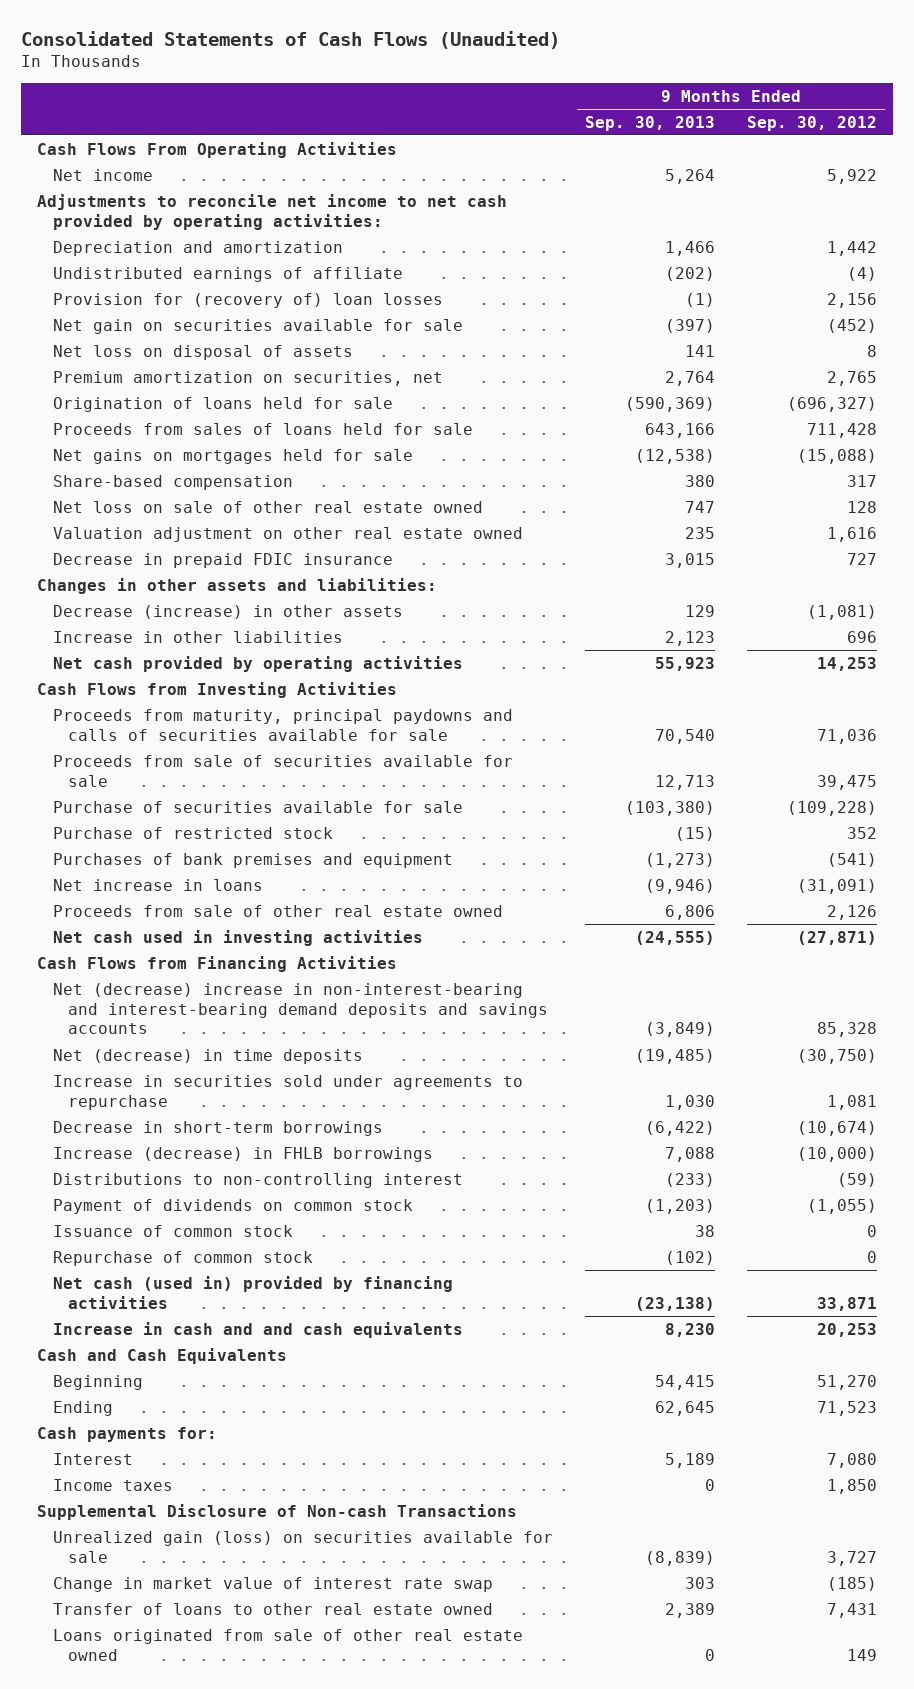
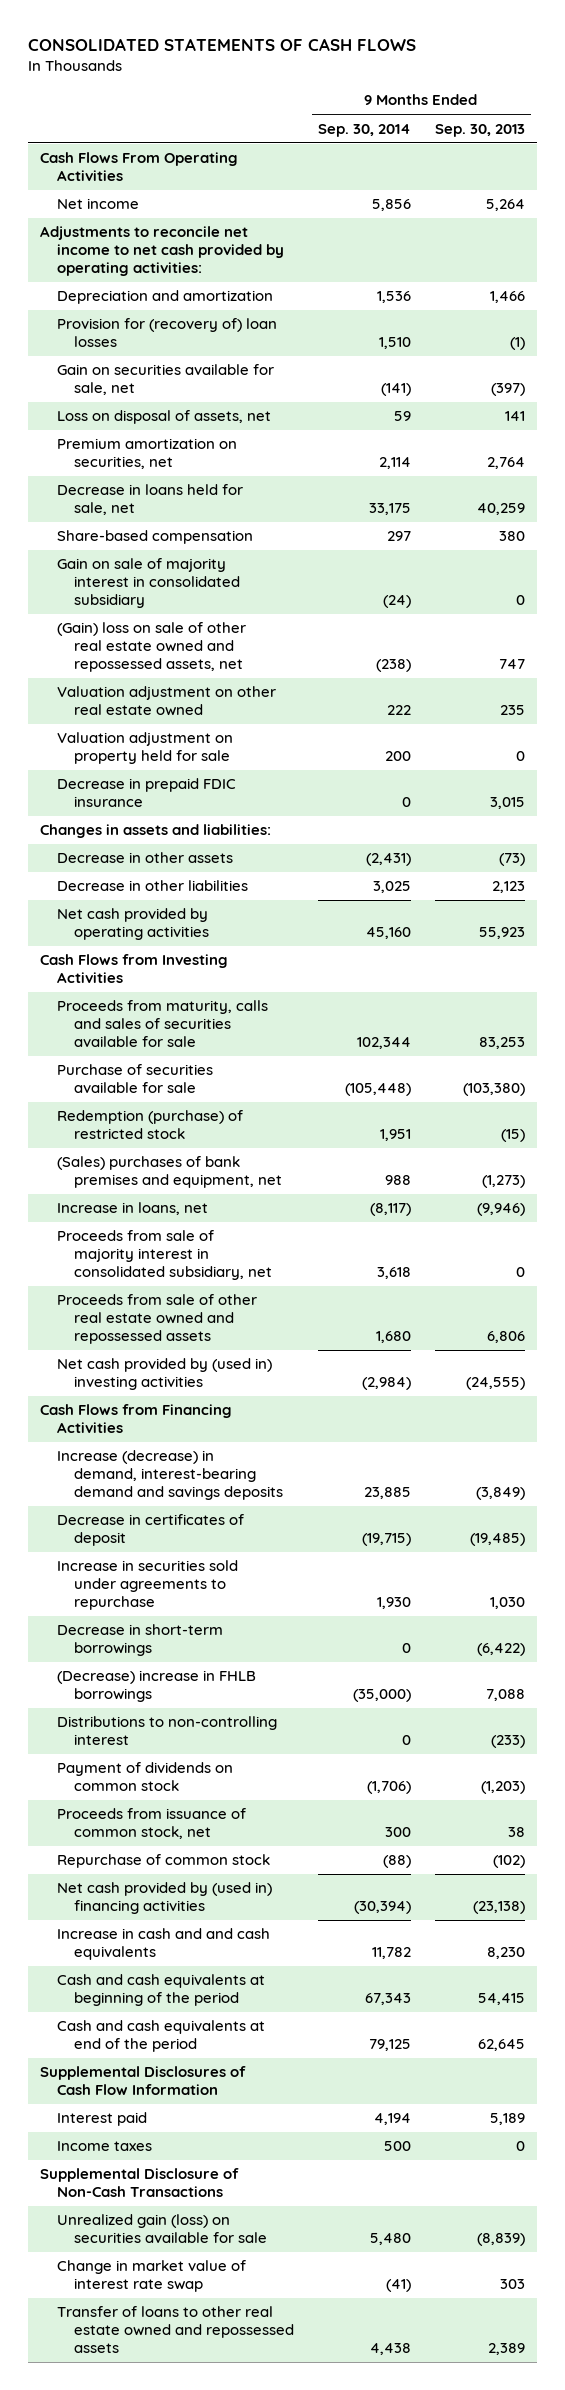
- Consolidated Statements of Cash Flows (Unaudited)
+ CONSOLIDATED STATEMENTS OF CASH FLOWS
- | 9 Months Ended Sep. 30, 2013 | 9 Months Ended Sep. 30, 2012
+ | 9 Months Ended Sep. 30, 2014 | 9 Months Ended Sep. 30, 2013
- Undistributed earnings of affiliate | (202) | (4)
- Net gain on securities available for sale | (397) | (452)
- Net loss on disposal of assets | 141 | 8
+ Gain on securities available for sale, net | (141) | (397)
+ Loss on disposal of assets, net | 59 | 141
- Origination of loans held for sale | (590,369) | (696,327)
- Proceeds from sales of loans held for sale | 643,166 | 711,428
- Net gains on mortgages held for sale | (12,538) | (15,088)
+ Decrease in loans held for sale, net | 33,175 | 40,259
- Net loss on sale of other real estate owned | 747 | 128
+ Gain on sale of majority interest in consolidated subsidiary | (24) | 0
+ (Gain) loss on sale of other real estate owned and repossessed assets, net | (238) | 747
+ Valuation adjustment on property held for sale | 200 | 0
- Changes in other assets and liabilities:
- Decrease (increase) in other assets | 129 | (1,081)
- Increase in other liabilities | 2,123 | 696
+ Changes in assets and liabilities:
+ Decrease in other assets | (2,431) | (73)
+ Decrease in other liabilities | 3,025 | 2,123
- Proceeds from maturity, principal paydowns and calls of securities available for sale | 70,540 | 71,036
- Proceeds from sale of securities available for sale | 12,713 | 39,475
+ Proceeds from maturity, calls and sales of securities available for sale | 102,344 | 83,253
- Purchase of restricted stock | (15) | 352
- Purchases of bank premises and equipment | (1,273) | (541)
- Net increase in loans | (9,946) | (31,091)
- Proceeds from sale of other real estate owned | 6,806 | 2,126
- Net cash used in investing activities | (24,555) | (27,871)
+ Redemption (purchase) of restricted stock | 1,951 | (15)
+ (Sales) purchases of bank premises and equipment, net | 988 | (1,273)
+ Increase in loans, net | (8,117) | (9,946)
+ Proceeds from sale of majority interest in consolidated subsidiary, net | 3,618 | 0
+ Proceeds from sale of other real estate owned and repossessed assets | 1,680 | 6,806
+ Net cash provided by (used in) investing activities | (2,984) | (24,555)
- Net (decrease) increase in non-interest-bearing and interest-bearing demand deposits and savings accounts | (3,849) | 85,328
- Net (decrease) in time deposits | (19,485) | (30,750)
+ Increase (decrease) in demand, interest-bearing demand and savings deposits | 23,885 | (3,849)
+ Decrease in certificates of deposit | (19,715) | (19,485)
- Increase (decrease) in FHLB borrowings | 7,088 | (10,000)
+ (Decrease) increase in FHLB borrowings | (35,000) | 7,088
- Issuance of common stock | 38 | 0
+ Proceeds from issuance of common stock, net | 300 | 38
- Net cash (used in) provided by financing activities | (23,138) | 33,871
+ Net cash provided by (used in) financing activities | (30,394) | (23,138)
- Cash and Cash Equivalents
- Beginning | 54,415 | 51,270
- Ending | 62,645 | 71,523
- Cash payments for:
- Interest | 5,189 | 7,080
+ Cash and cash equivalents at beginning of the period | 67,343 | 54,415
+ Cash and cash equivalents at end of the period | 79,125 | 62,645
+ Supplemental Disclosures of Cash Flow Information
+ Interest paid | 4,194 | 5,189
- Supplemental Disclosure of Non-cash Transactions
+ Supplemental Disclosure of Non-Cash Transactions
- Transfer of loans to other real estate owned | 2,389 | 7,431
- Loans originated from sale of other real estate owned | 0 | 149
+ Transfer of loans to other real estate owned and repossessed assets | 4,438 | 2,389

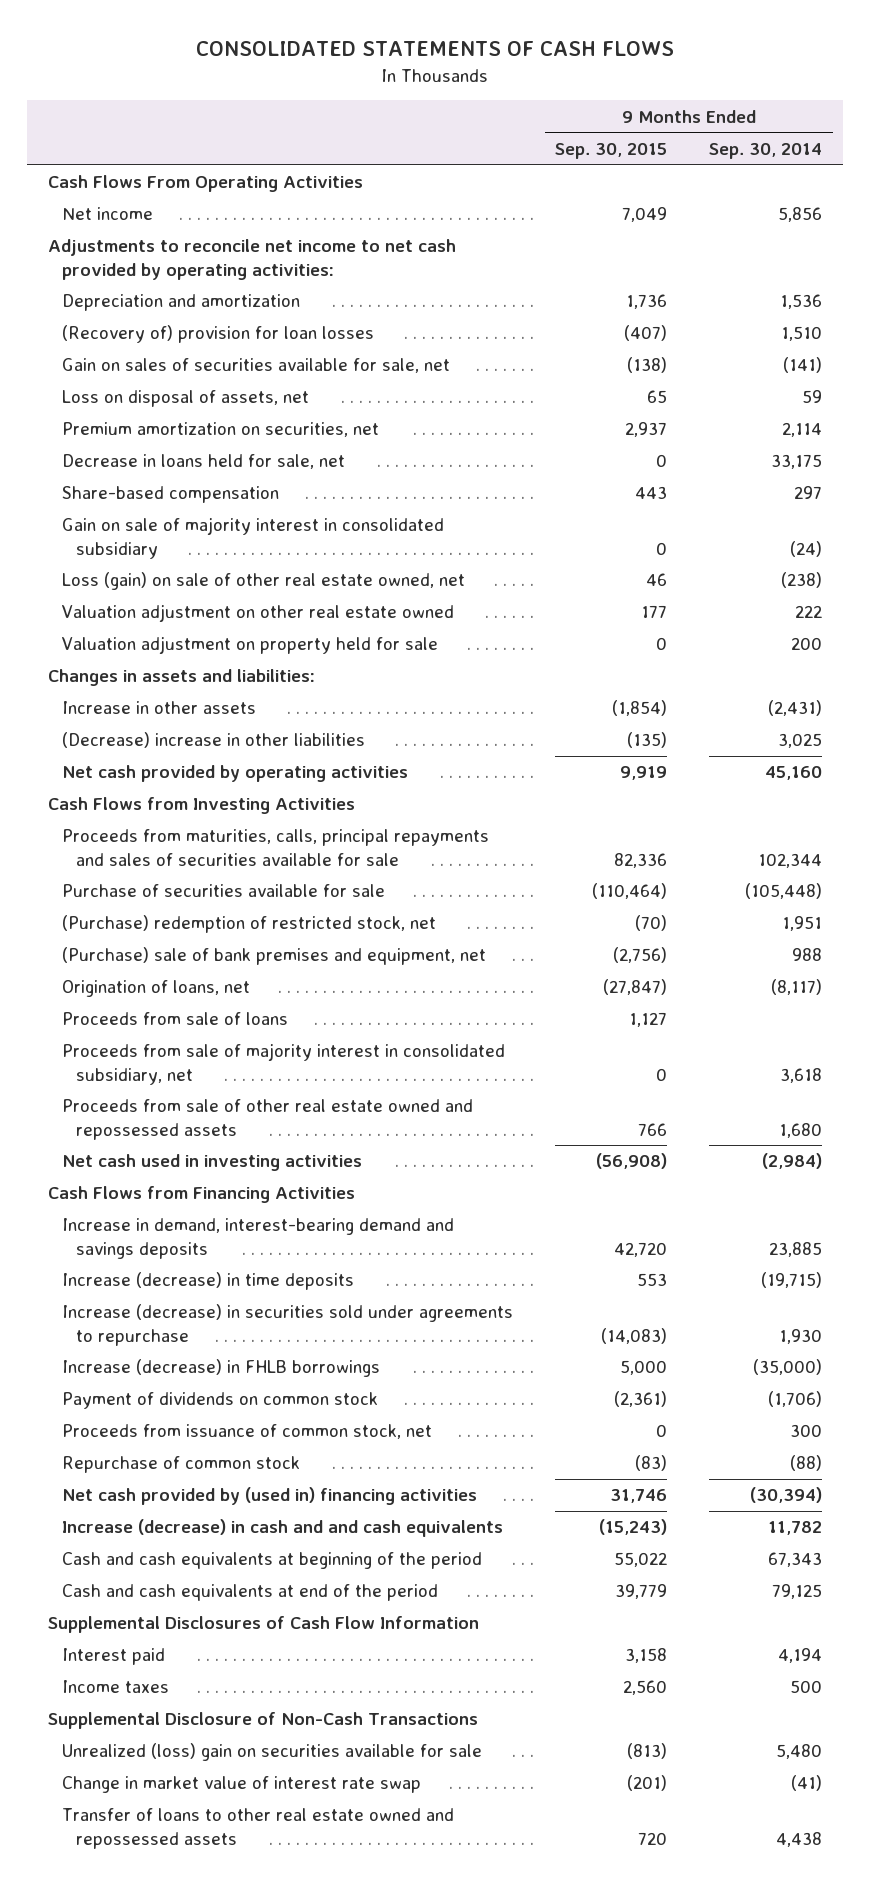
- | 9 Months Ended Sep. 30, 2014 | 9 Months Ended Sep. 30, 2013
+ | 9 Months Ended Sep. 30, 2015 | 9 Months Ended Sep. 30, 2014
- Provision for (recovery of) loan losses | 1,510 | (1)
- Gain on securities available for sale, net | (141) | (397)
+ (Recovery of) provision for loan losses | (407) | 1,510
+ Gain on sales of securities available for sale, net | (138) | (141)
- (Gain) loss on sale of other real estate owned and repossessed assets, net | (238) | 747
+ Loss (gain) on sale of other real estate owned, net | 46 | (238)
- Decrease in prepaid FDIC insurance | 0 | 3,015
- Decrease in other assets | (2,431) | (73)
- Decrease in other liabilities | 3,025 | 2,123
+ Increase in other assets | (1,854) | (2,431)
+ (Decrease) increase in other liabilities | (135) | 3,025
- Proceeds from maturity, calls and sales of securities available for sale | 102,344 | 83,253
+ Proceeds from maturities, calls, principal repayments and sales of securities available for sale | 82,336 | 102,344
- Redemption (purchase) of restricted stock | 1,951 | (15)
- (Sales) purchases of bank premises and equipment, net | 988 | (1,273)
- Increase in loans, net | (8,117) | (9,946)
+ (Purchase) redemption of restricted stock, net | (70) | 1,951
+ (Purchase) sale of bank premises and equipment, net | (2,756) | 988
+ Origination of loans, net | (27,847) | (8,117)
+ Proceeds from sale of loans | 1,127 |
- Net cash provided by (used in) investing activities | (2,984) | (24,555)
+ Net cash used in investing activities | (56,908) | (2,984)
- Increase (decrease) in demand, interest-bearing demand and savings deposits | 23,885 | (3,849)
- Decrease in certificates of deposit | (19,715) | (19,485)
- Increase in securities sold under agreements to repurchase | 1,930 | 1,030
- Decrease in short-term borrowings | 0 | (6,422)
- (Decrease) increase in FHLB borrowings | (35,000) | 7,088
- Distributions to non-controlling interest | 0 | (233)
+ Increase in demand, interest-bearing demand and savings deposits | 42,720 | 23,885
+ Increase (decrease) in time deposits | 553 | (19,715)
+ Increase (decrease) in securities sold under agreements to repurchase | (14,083) | 1,930
+ Increase (decrease) in FHLB borrowings | 5,000 | (35,000)
- Increase in cash and and cash equivalents | 11,782 | 8,230
+ Increase (decrease) in cash and and cash equivalents | (15,243) | 11,782
- Unrealized gain (loss) on securities available for sale | 5,480 | (8,839)
+ Unrealized (loss) gain on securities available for sale | (813) | 5,480

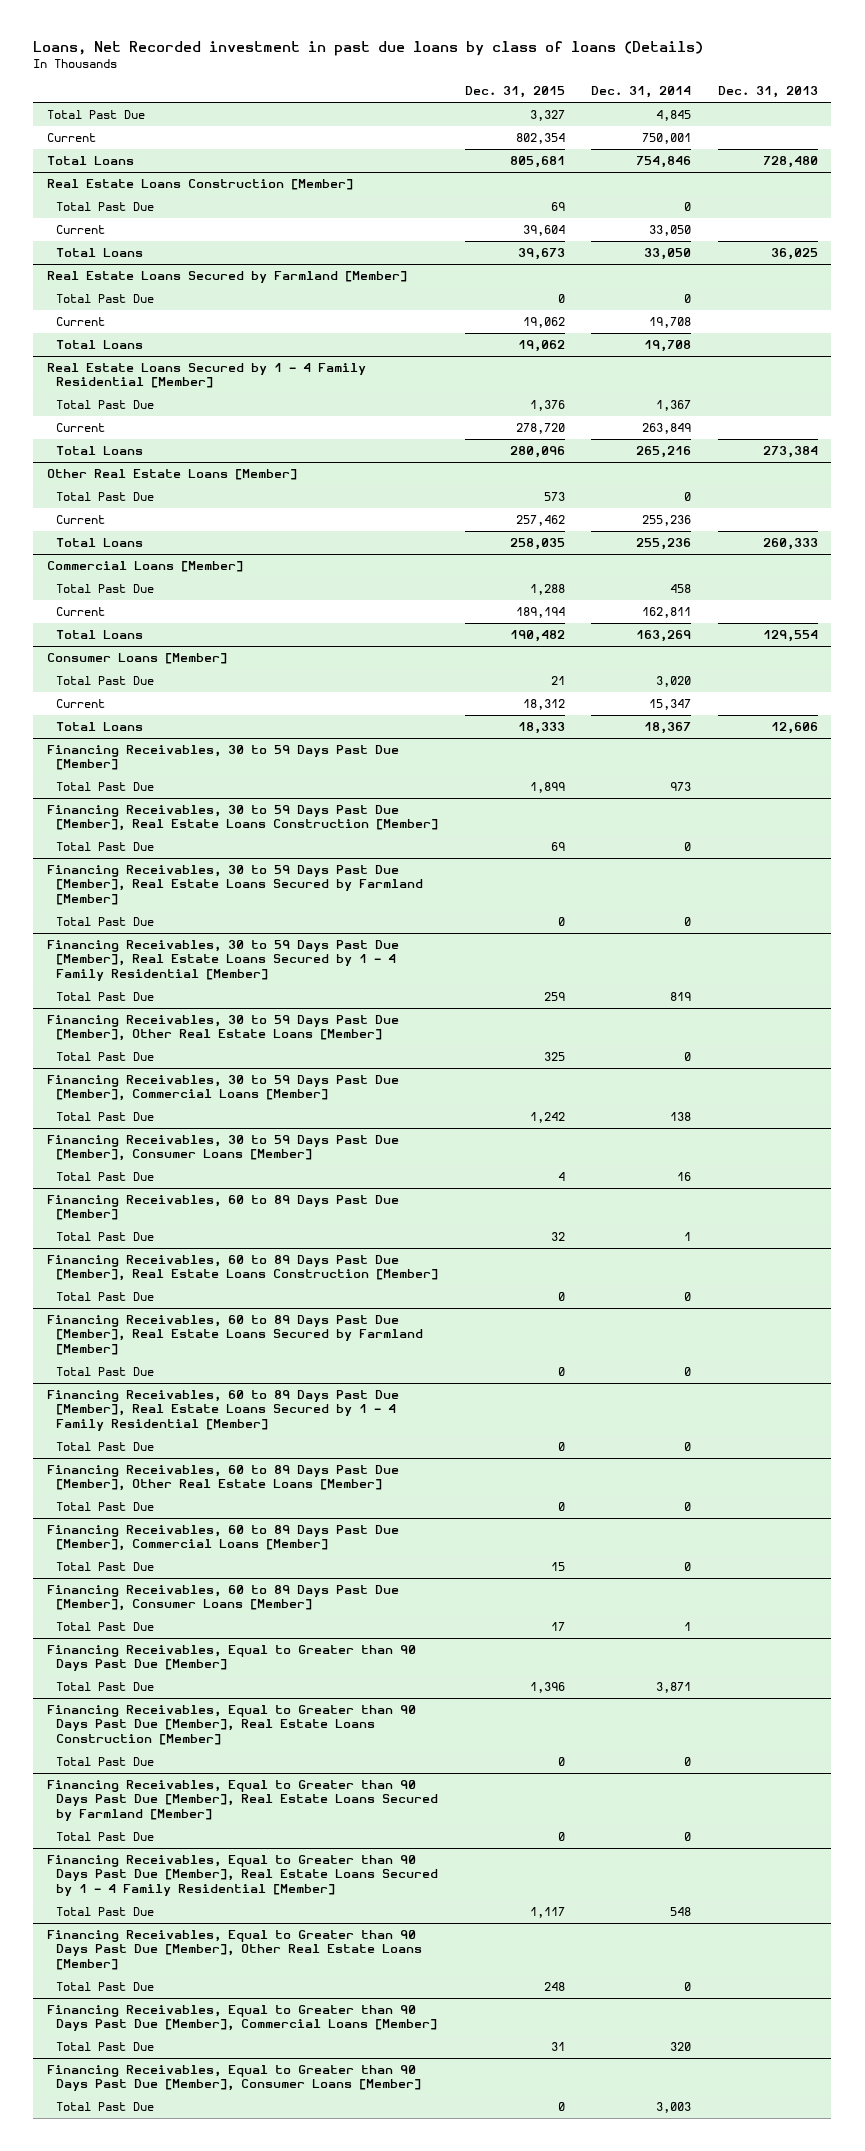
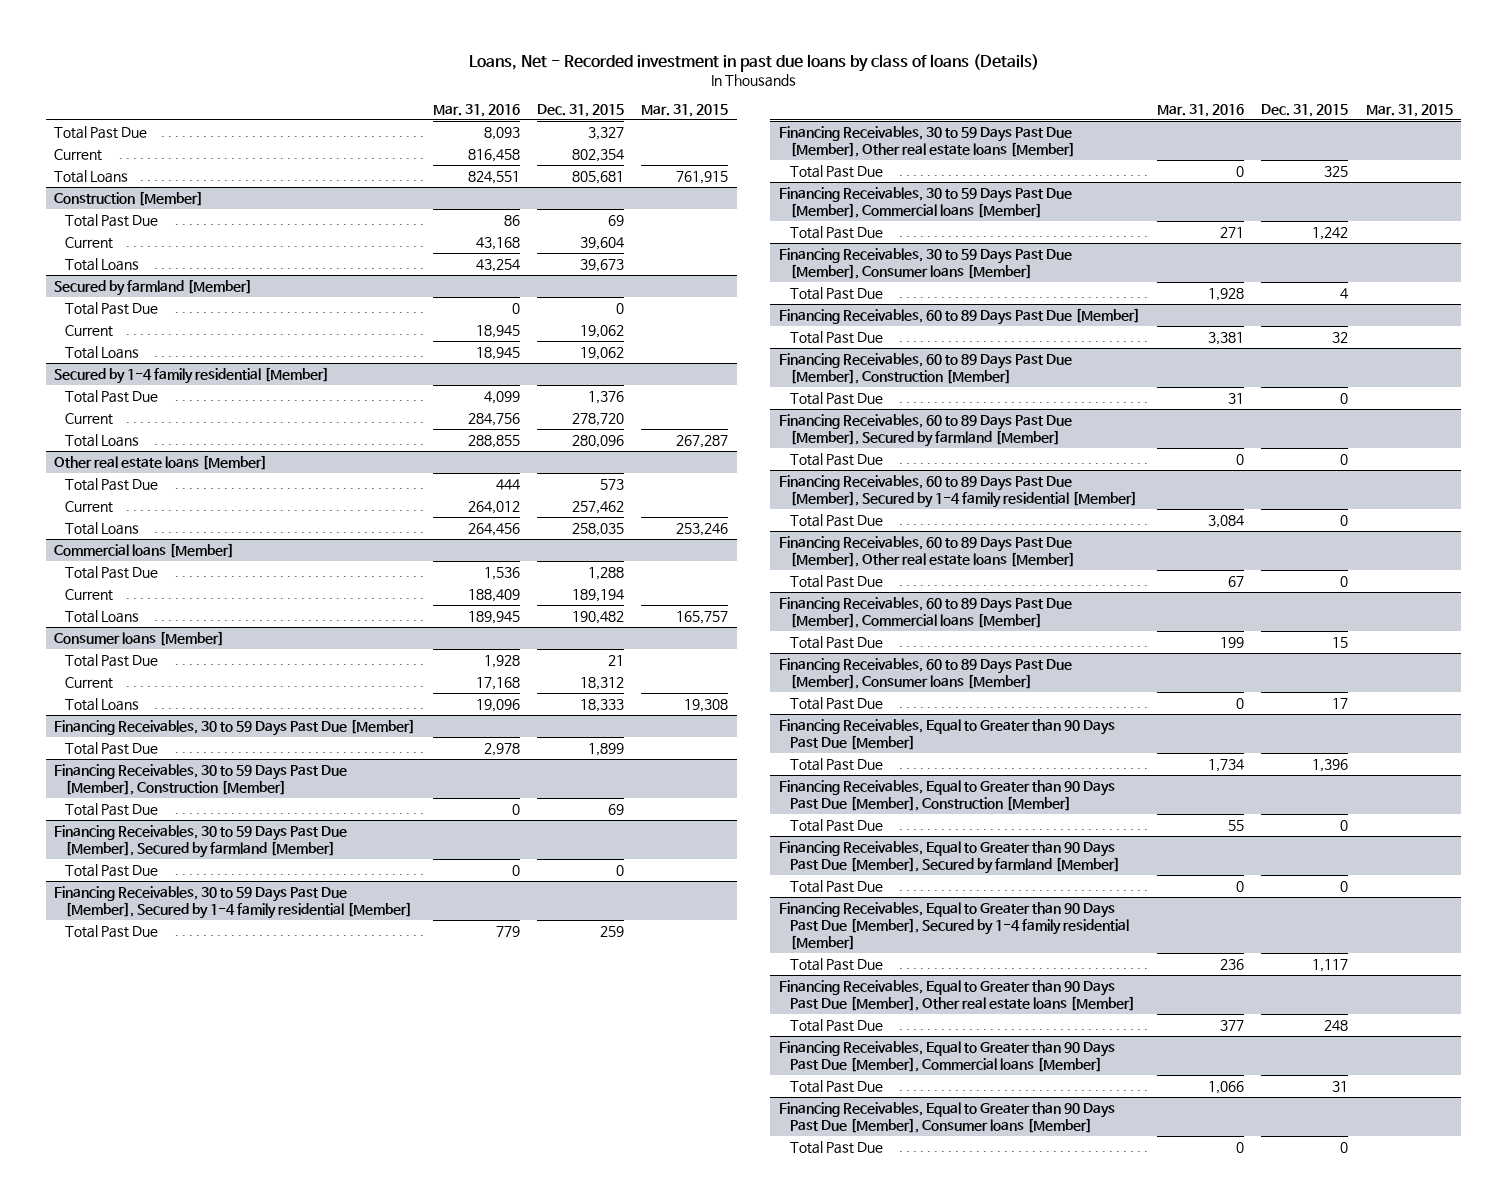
- Loans, Net Recorded investment in past due loans by class of loans (Details)
+ Loans, Net - Recorded investment in past due loans by class of loans (Details)
- | Dec. 31, 2015 | Dec. 31, 2014 | Dec. 31, 2013
+ | Mar. 31, 2016 | Dec. 31, 2015 | Mar. 31, 2015
- Real Estate Loans Construction [Member]
+ Construction [Member]
- Real Estate Loans Secured by Farmland [Member]
+ Secured by farmland [Member]
- Real Estate Loans Secured by 1 - 4 Family Residential [Member]
+ Secured by 1-4 family residential [Member]
- Other Real Estate Loans [Member]
+ Other real estate loans [Member]
- Commercial Loans [Member]
+ Commercial loans [Member]
- Consumer Loans [Member]
+ Consumer loans [Member]
- Financing Receivables, 30 to 59 Days Past Due [Member], Real Estate Loans Construction [Member]
+ Financing Receivables, 30 to 59 Days Past Due [Member], Construction [Member]
- Financing Receivables, 30 to 59 Days Past Due [Member], Real Estate Loans Secured by Farmland [Member]
+ Financing Receivables, 30 to 59 Days Past Due [Member], Secured by farmland [Member]
- Financing Receivables, 30 to 59 Days Past Due [Member], Real Estate Loans Secured by 1 - 4 Family Residential [Member]
+ Financing Receivables, 30 to 59 Days Past Due [Member], Secured by 1-4 family residential [Member]
- Financing Receivables, 30 to 59 Days Past Due [Member], Other Real Estate Loans [Member]
+ Financing Receivables, 30 to 59 Days Past Due [Member], Other real estate loans [Member]
- Financing Receivables, 30 to 59 Days Past Due [Member], Commercial Loans [Member]
+ Financing Receivables, 30 to 59 Days Past Due [Member], Commercial loans [Member]
- Financing Receivables, 30 to 59 Days Past Due [Member], Consumer Loans [Member]
+ Financing Receivables, 30 to 59 Days Past Due [Member], Consumer loans [Member]
- Financing Receivables, 60 to 89 Days Past Due [Member], Real Estate Loans Construction [Member]
+ Financing Receivables, 60 to 89 Days Past Due [Member], Construction [Member]
- Financing Receivables, 60 to 89 Days Past Due [Member], Real Estate Loans Secured by Farmland [Member]
+ Financing Receivables, 60 to 89 Days Past Due [Member], Secured by farmland [Member]
- Financing Receivables, 60 to 89 Days Past Due [Member], Real Estate Loans Secured by 1 - 4 Family Residential [Member]
+ Financing Receivables, 60 to 89 Days Past Due [Member], Secured by 1-4 family residential [Member]
- Financing Receivables, 60 to 89 Days Past Due [Member], Other Real Estate Loans [Member]
+ Financing Receivables, 60 to 89 Days Past Due [Member], Other real estate loans [Member]
- Financing Receivables, 60 to 89 Days Past Due [Member], Commercial Loans [Member]
+ Financing Receivables, 60 to 89 Days Past Due [Member], Commercial loans [Member]
- Financing Receivables, 60 to 89 Days Past Due [Member], Consumer Loans [Member]
+ Financing Receivables, 60 to 89 Days Past Due [Member], Consumer loans [Member]
- Financing Receivables, Equal to Greater than 90 Days Past Due [Member], Real Estate Loans Construction [Member]
+ Financing Receivables, Equal to Greater than 90 Days Past Due [Member], Construction [Member]
- Financing Receivables, Equal to Greater than 90 Days Past Due [Member], Real Estate Loans Secured by Farmland [Member]
+ Financing Receivables, Equal to Greater than 90 Days Past Due [Member], Secured by farmland [Member]
- Financing Receivables, Equal to Greater than 90 Days Past Due [Member], Real Estate Loans Secured by 1 - 4 Family Residential [Member]
+ Financing Receivables, Equal to Greater than 90 Days Past Due [Member], Secured by 1-4 family residential [Member]
- Financing Receivables, Equal to Greater than 90 Days Past Due [Member], Other Real Estate Loans [Member]
+ Financing Receivables, Equal to Greater than 90 Days Past Due [Member], Other real estate loans [Member]
- Financing Receivables, Equal to Greater than 90 Days Past Due [Member], Commercial Loans [Member]
+ Financing Receivables, Equal to Greater than 90 Days Past Due [Member], Commercial loans [Member]
- Financing Receivables, Equal to Greater than 90 Days Past Due [Member], Consumer Loans [Member]
+ Financing Receivables, Equal to Greater than 90 Days Past Due [Member], Consumer loans [Member]

